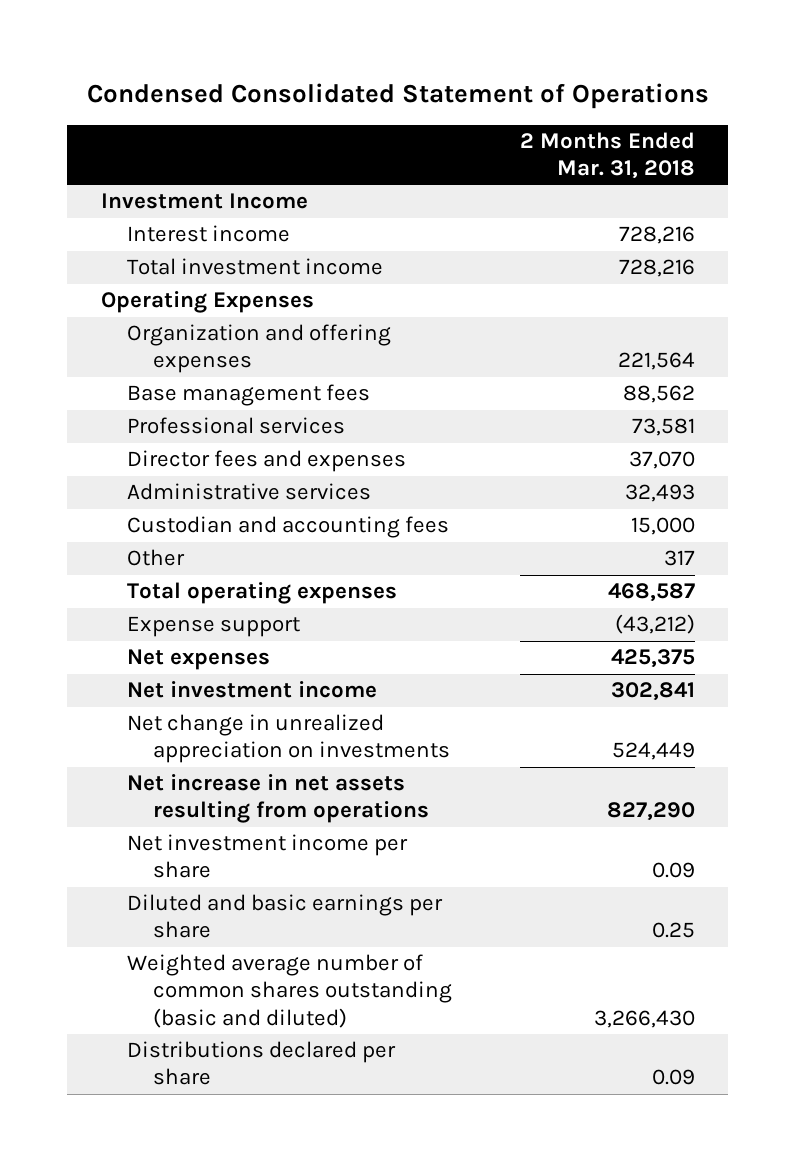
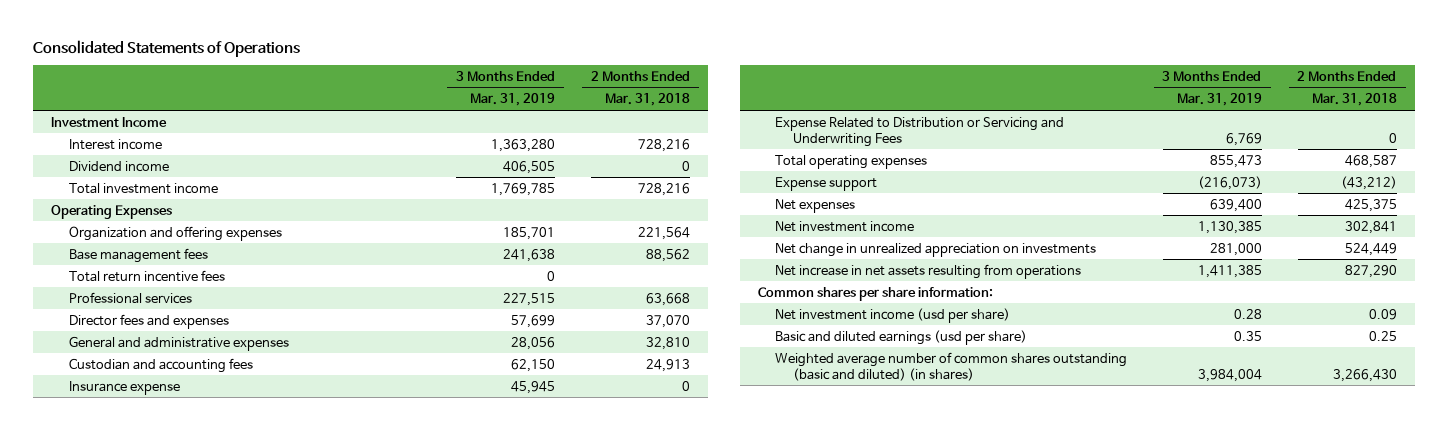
- Condensed Consolidated Statement of Operations
+ Consolidated Statements of Operations
- | 2 Months Ended Mar. 31, 2018
+ | 3 Months Ended Mar. 31, 2019 | 2 Months Ended Mar. 31, 2018
+ Dividend income | 406,505 | 0
- Professional services | 73,581
+ Total return incentive fees | 0 |
+ Professional services | 227,515 | 63,668
- Administrative services | 32,493
- Custodian and accounting fees | 15,000
- Other | 317
+ General and administrative expenses | 28,056 | 32,810
+ Custodian and accounting fees | 62,150 | 24,913
+ Insurance expense | 45,945 | 0
+ Expense Related to Distribution or Servicing and Underwriting Fees | 6,769 | 0
- Net investment income per share | 0.09
- Diluted and basic earnings per share | 0.25
- Weighted average number of common shares outstanding (basic and diluted) | 3,266,430
- Distributions declared per share | 0.09
+ Common shares per share information:
+ Net investment income (usd per share) | 0.28 | 0.09
+ Basic and diluted earnings (usd per share) | 0.35 | 0.25
+ Weighted average number of common shares outstanding (basic and diluted) (in shares) | 3,984,004 | 3,266,430

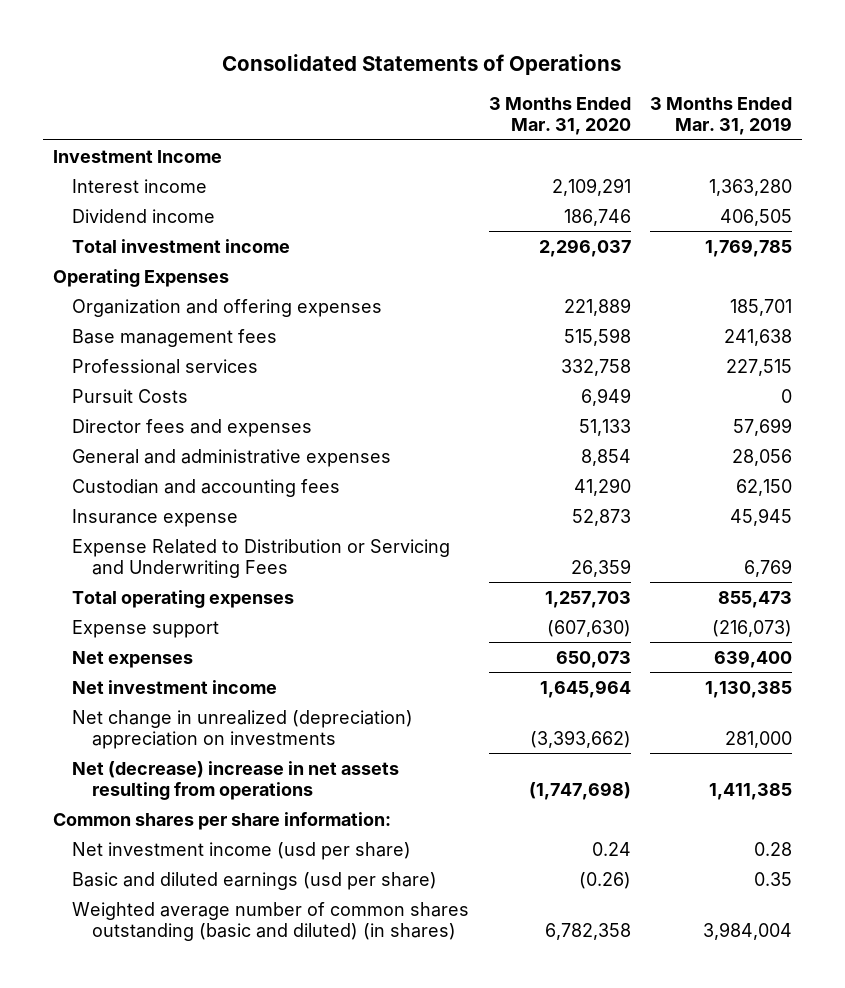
- | 3 Months Ended Mar. 31, 2019 | 2 Months Ended Mar. 31, 2018
+ | 3 Months Ended Mar. 31, 2020 | 3 Months Ended Mar. 31, 2019
- Total return incentive fees | 0 |
+ Pursuit Costs | 6,949 | 0
- Net change in unrealized appreciation on investments | 281,000 | 524,449
- Net increase in net assets resulting from operations | 1,411,385 | 827,290
+ Net change in unrealized (depreciation) appreciation on investments | (3,393,662) | 281,000
+ Net (decrease) increase in net assets resulting from operations | (1,747,698) | 1,411,385

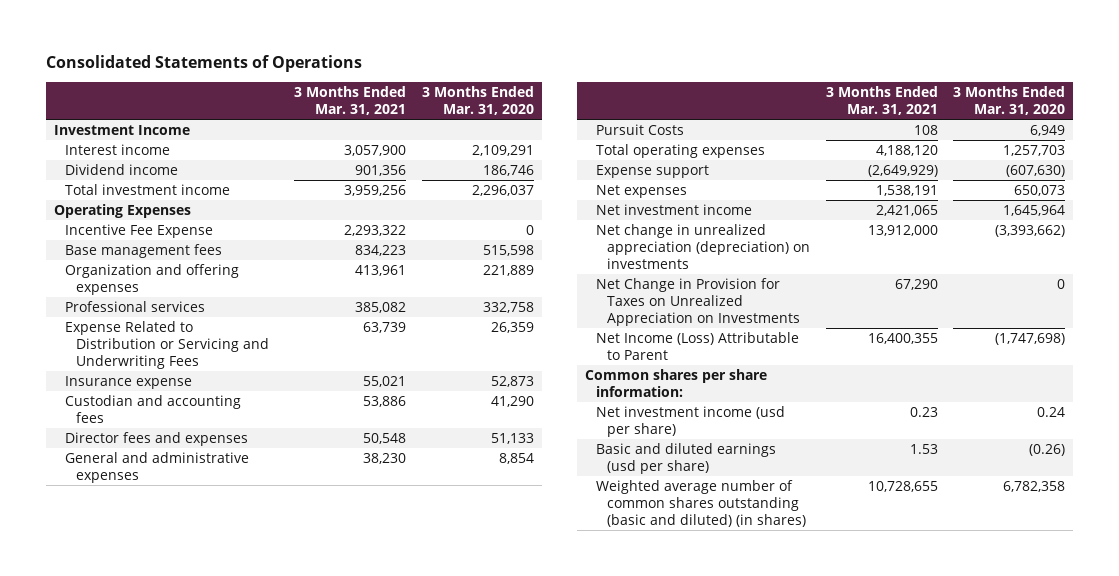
- | 3 Months Ended Mar. 31, 2020 | 3 Months Ended Mar. 31, 2019
+ | 3 Months Ended Mar. 31, 2021 | 3 Months Ended Mar. 31, 2020
+ Incentive Fee Expense | 2,293,322 | 0
moved down: Organization and offering expenses | 413,961 | 221,889
moved up: Expense Related to Distribution or Servicing and Underwriting Fees | 63,739 | 26,359
moved up: Insurance expense | 55,021 | 52,873
moved up: Custodian and accounting fees | 53,886 | 41,290
moved down: Pursuit Costs | 108 | 6,949
- Net change in unrealized (depreciation) appreciation on investments | (3,393,662) | 281,000
- Net (decrease) increase in net assets resulting from operations | (1,747,698) | 1,411,385
+ Net change in unrealized appreciation (depreciation) on investments | 13,912,000 | (3,393,662)
+ Net Change in Provision for Taxes on Unrealized Appreciation on Investments | 67,290 | 0
+ Net Income (Loss) Attributable to Parent | 16,400,355 | (1,747,698)

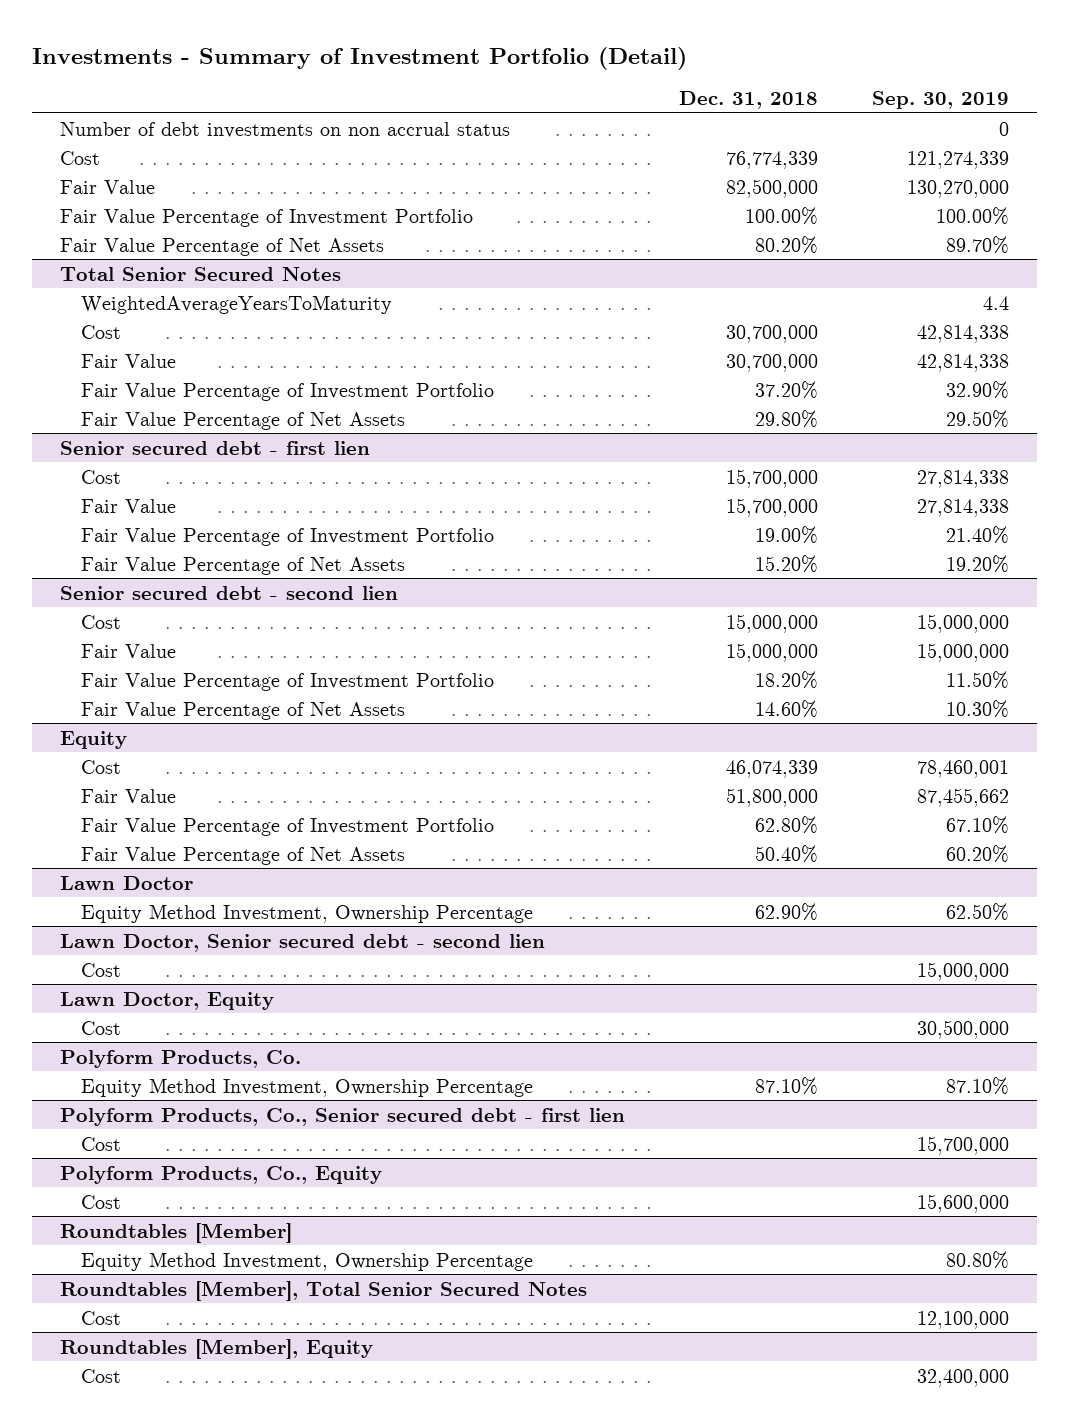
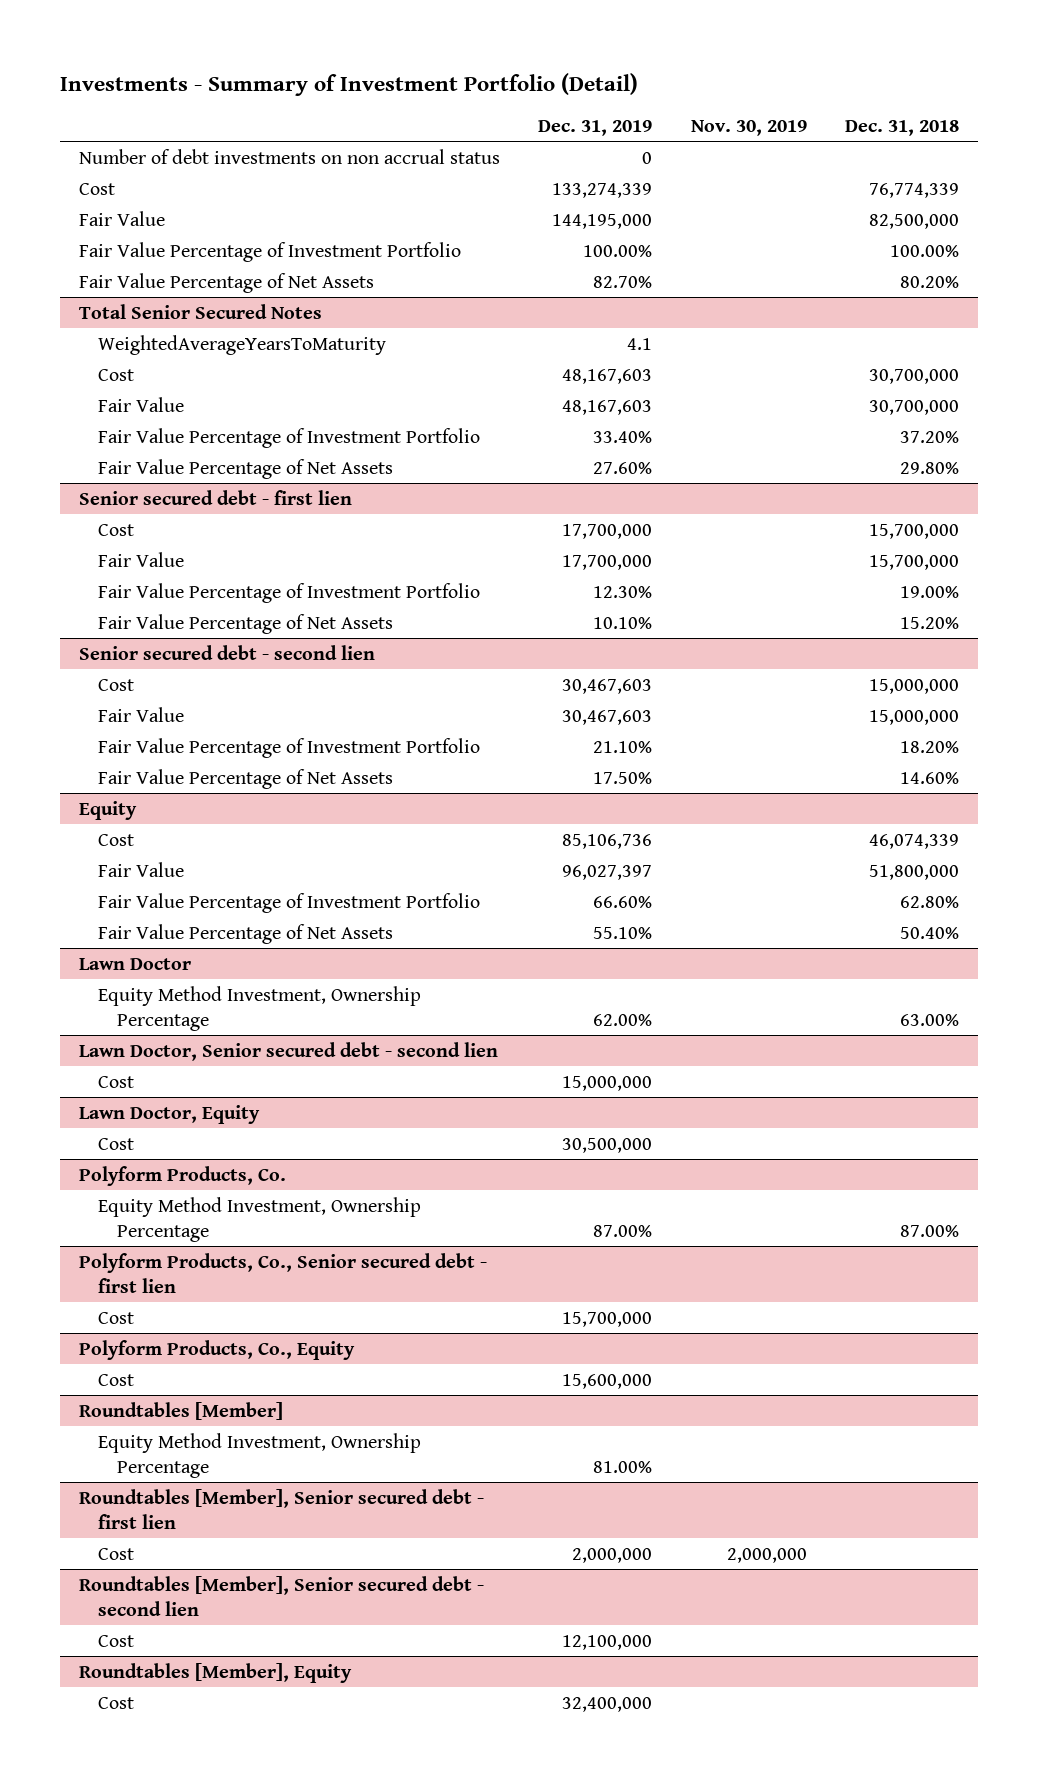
- | Dec. 31, 2018 | Sep. 30, 2019
+ | Dec. 31, 2019 | Nov. 30, 2019 | Dec. 31, 2018
@ Lawn Doctor
- Equity Method Investment, Ownership Percentage | 62.90% | 62.50%
+ Equity Method Investment, Ownership Percentage | 62.00% | | 63.00%
@ Polyform Products, Co.
- Equity Method Investment, Ownership Percentage | 87.10% | 87.10%
+ Equity Method Investment, Ownership Percentage | 87.00% | | 87.00%
- Roundtables [Member], Total Senior Secured Notes
+ Roundtables [Member], Senior secured debt - first lien
+ Roundtables [Member], Senior secured debt - second lien
+ Cost | 12,100,000 | |

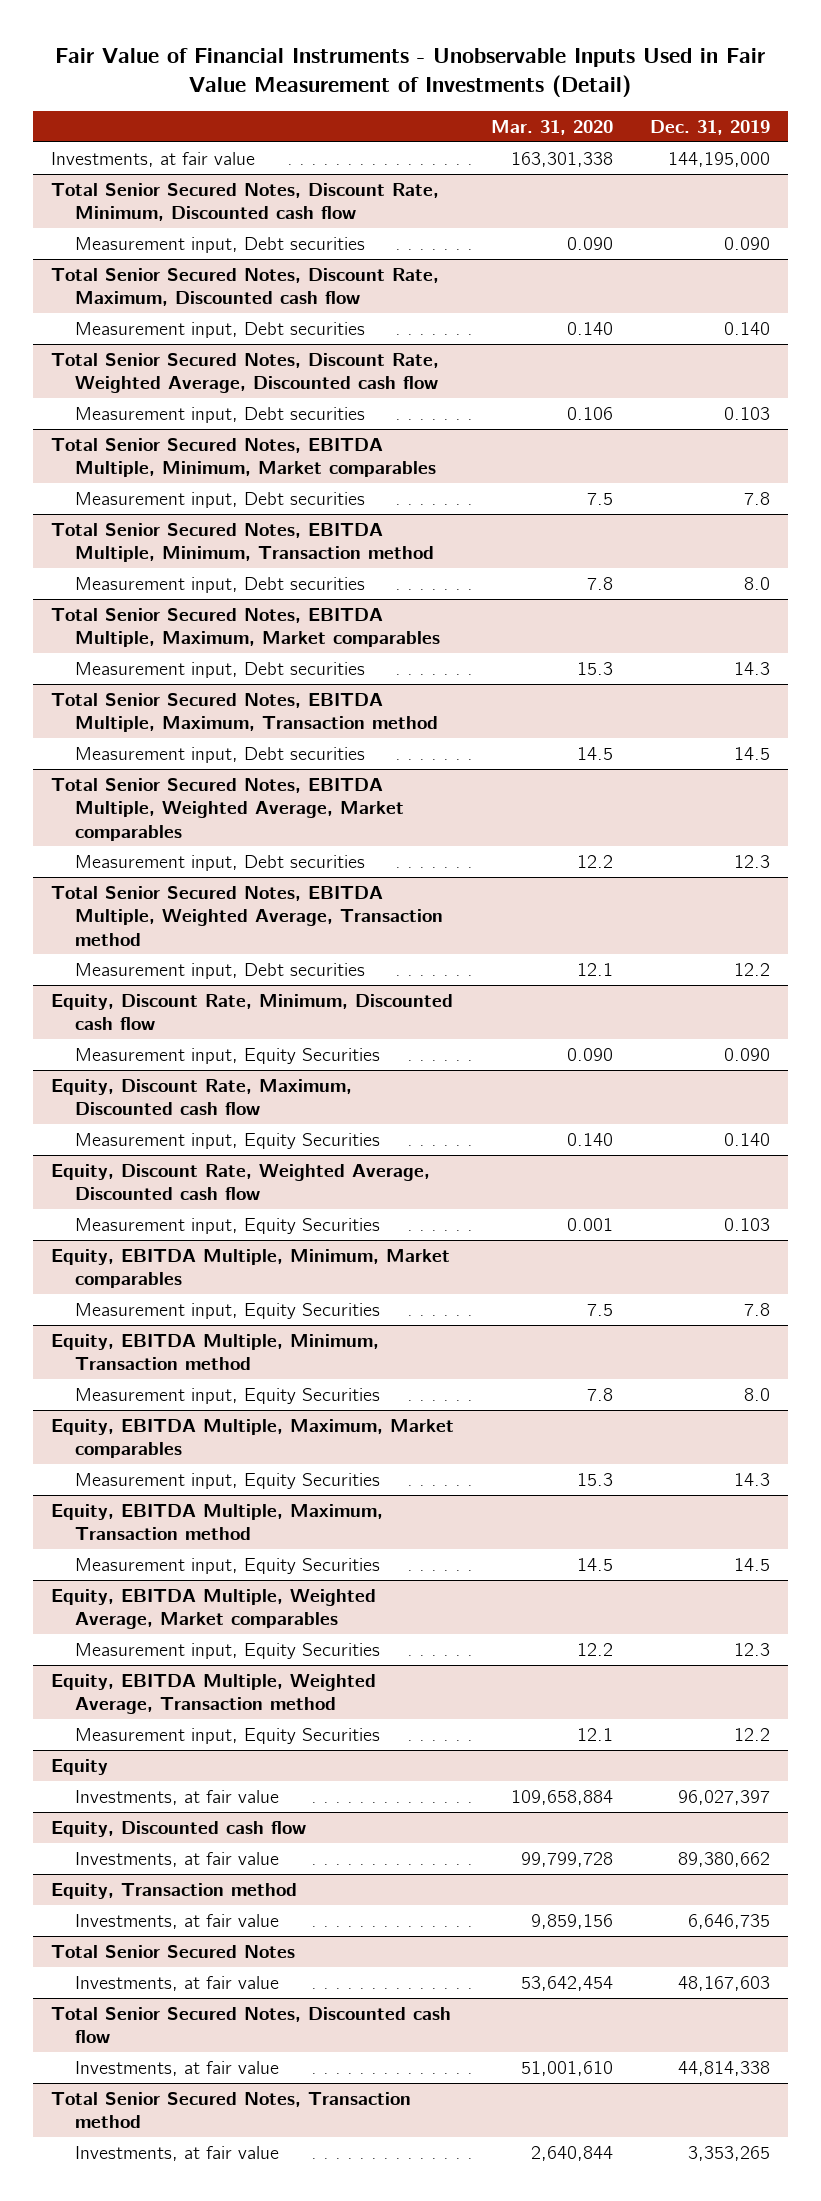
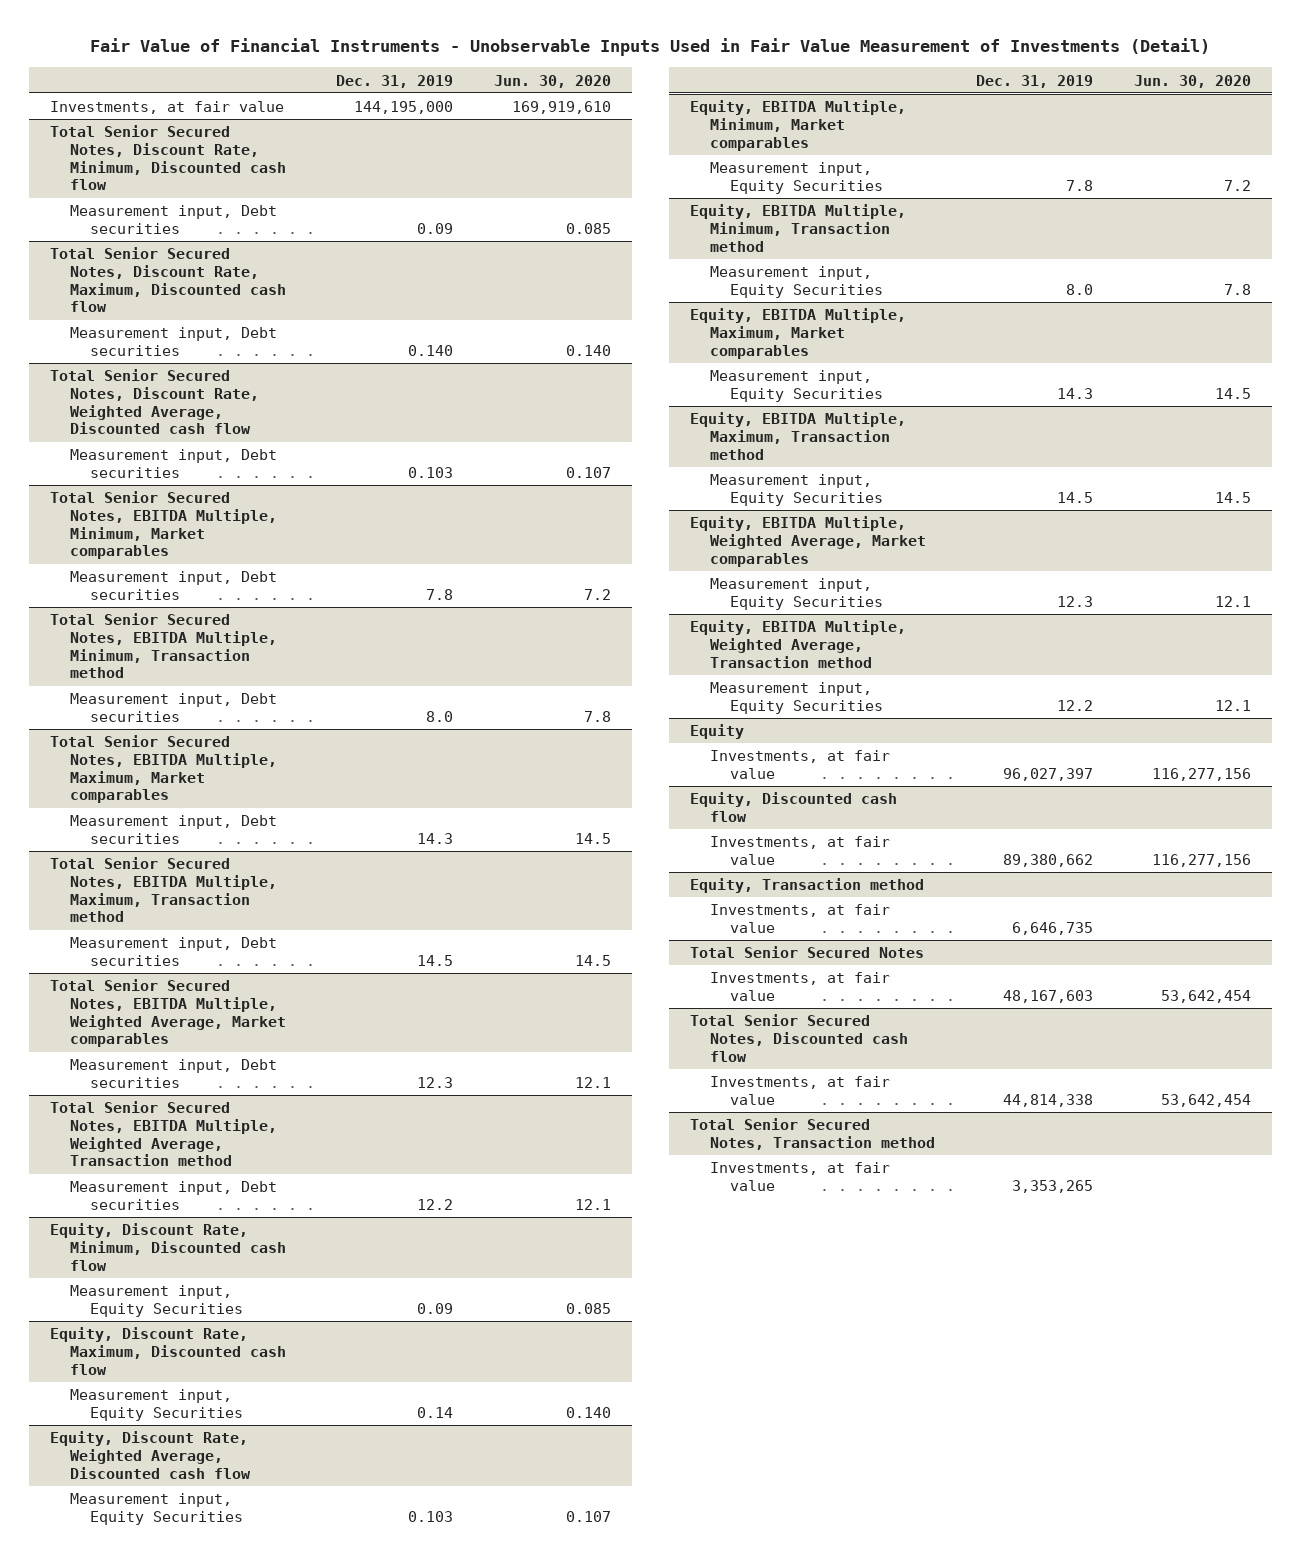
- | Mar. 31, 2020 | Dec. 31, 2019
+ | Dec. 31, 2019 | Jun. 30, 2020
@ Total Senior Secured Notes, Discount Rate, Minimum, Discounted cash flow
- Measurement input, Debt securities | 0.090 | 0.090
+ Measurement input, Debt securities | 0.09 | 0.085
@ Equity, Discount Rate, Minimum, Discounted cash flow
- Measurement input, Equity Securities | 0.090 | 0.090
+ Measurement input, Equity Securities | 0.09 | 0.085
@ Equity, Discount Rate, Maximum, Discounted cash flow
- Measurement input, Equity Securities | 0.140 | 0.140
+ Measurement input, Equity Securities | 0.14 | 0.140

